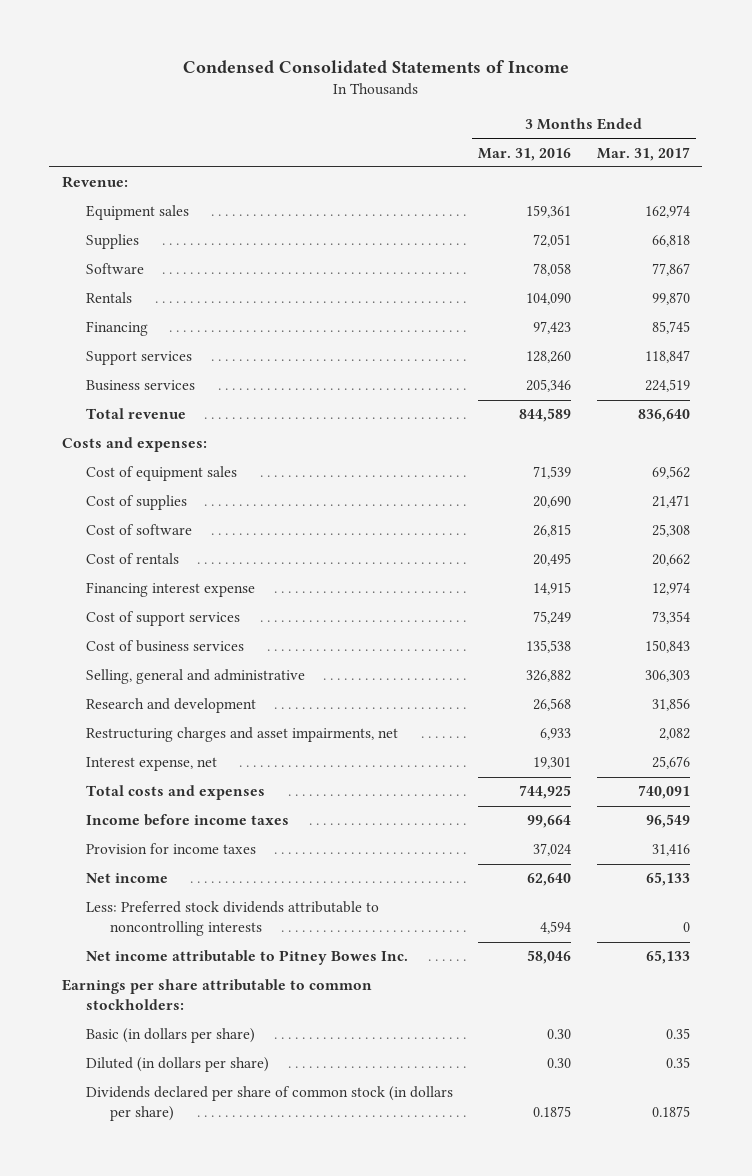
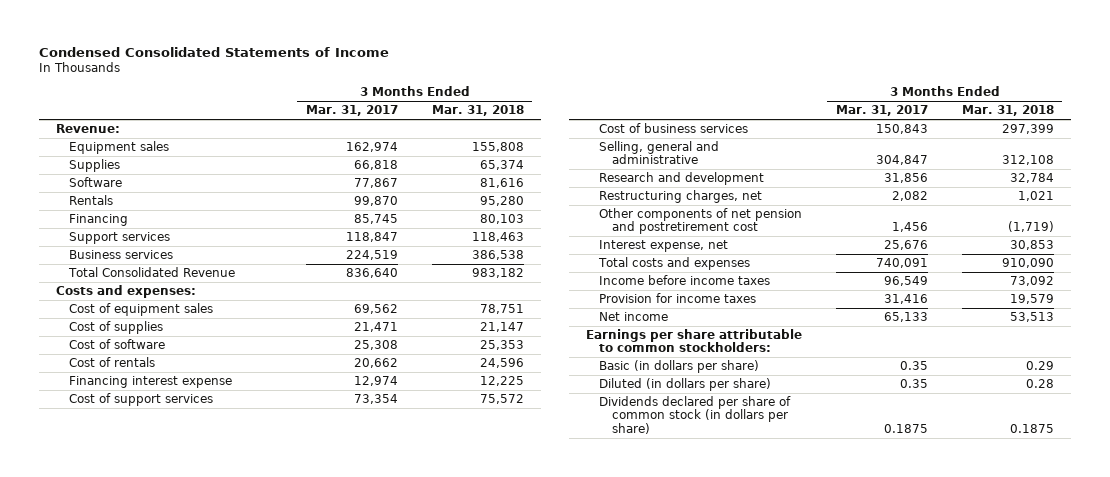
- | 3 Months Ended Mar. 31, 2016 | 3 Months Ended Mar. 31, 2017
+ | 3 Months Ended Mar. 31, 2017 | 3 Months Ended Mar. 31, 2018
- Total revenue | 844,589 | 836,640
+ Total Consolidated Revenue | 836,640 | 983,182
- Selling, general and administrative | 326,882 | 306,303
+ Selling, general and administrative | 304,847 | 312,108
- Restructuring charges and asset impairments, net | 6,933 | 2,082
+ Restructuring charges, net | 2,082 | 1,021
+ Other components of net pension and postretirement cost | 1,456 | (1,719)
- Less: Preferred stock dividends attributable to noncontrolling interests | 4,594 | 0
- Net income attributable to Pitney Bowes Inc. | 58,046 | 65,133

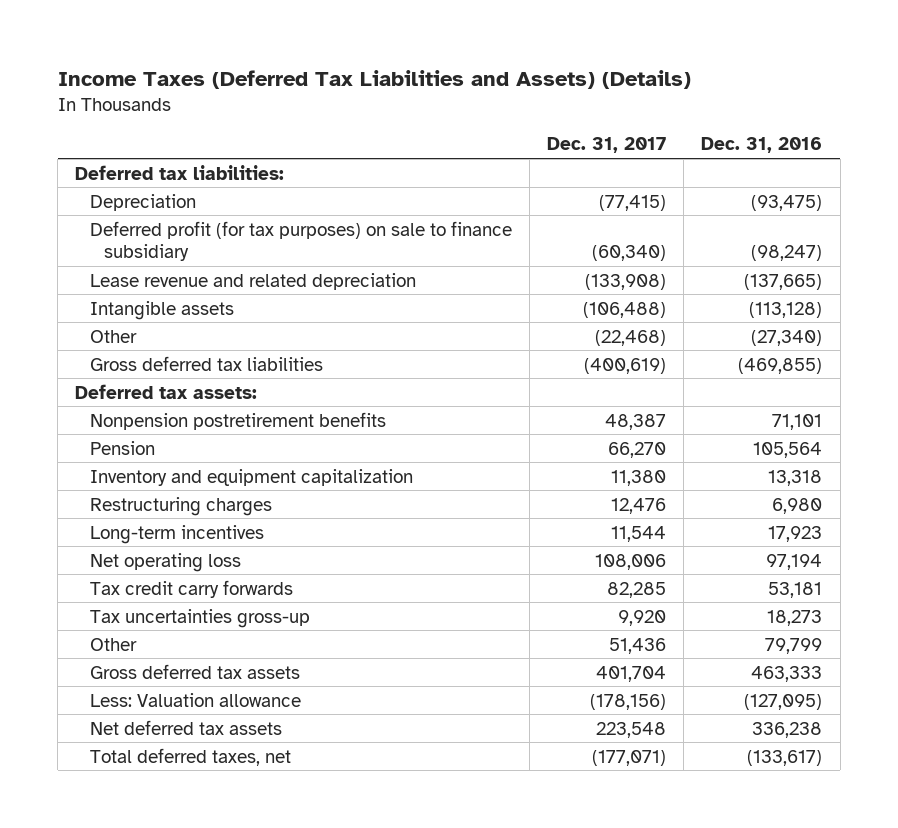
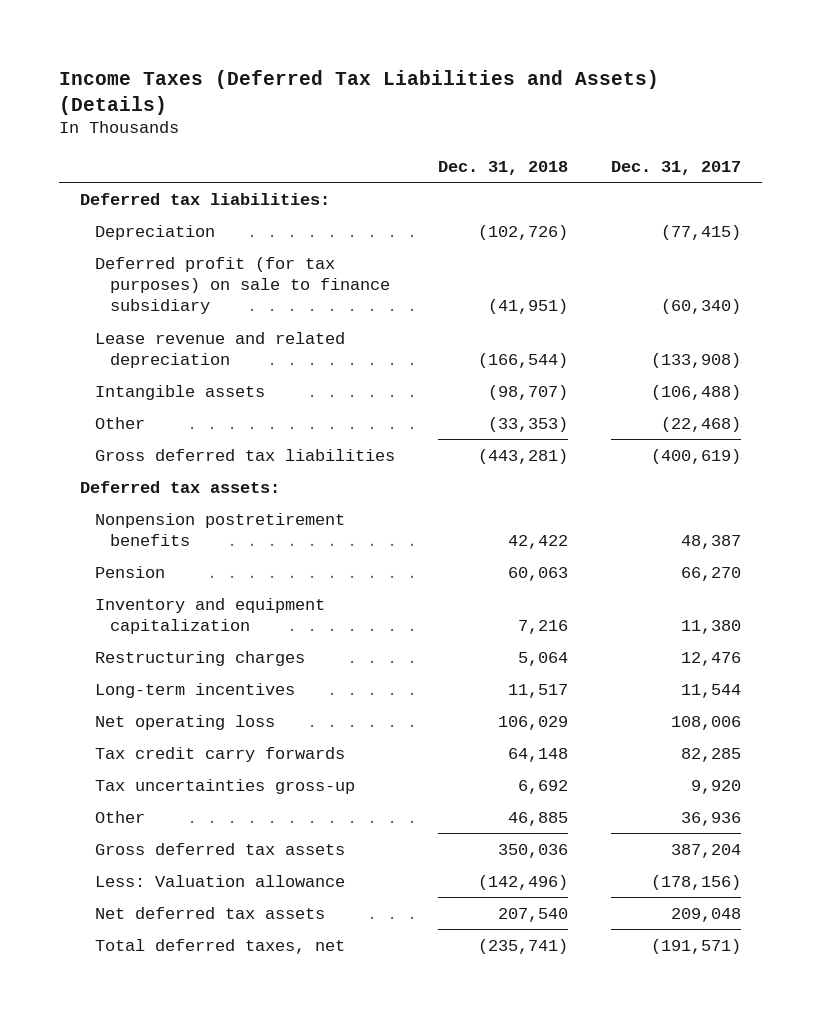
- | Dec. 31, 2017 | Dec. 31, 2016
+ | Dec. 31, 2018 | Dec. 31, 2017
- Other | 51,436 | 79,799
- Gross deferred tax assets | 401,704 | 463,333
+ Other | 46,885 | 36,936
+ Gross deferred tax assets | 350,036 | 387,204
- Net deferred tax assets | 223,548 | 336,238
- Total deferred taxes, net | (177,071) | (133,617)
+ Net deferred tax assets | 207,540 | 209,048
+ Total deferred taxes, net | (235,741) | (191,571)

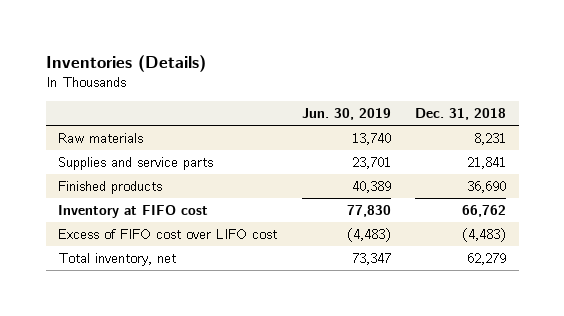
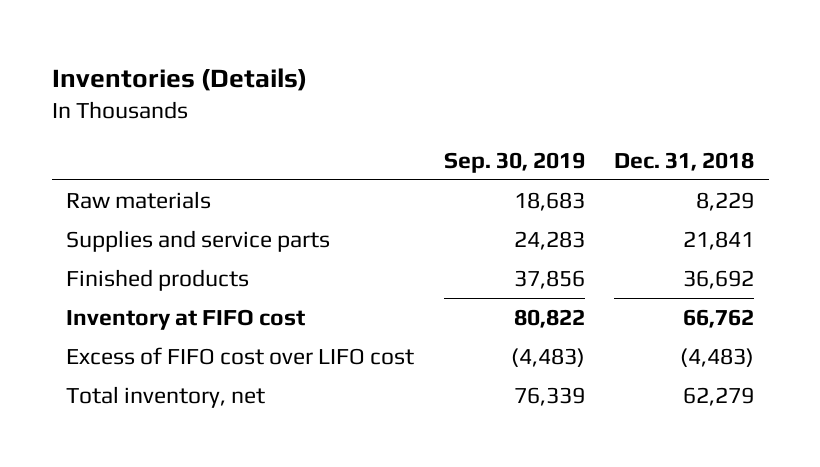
- | Jun. 30, 2019 | Dec. 31, 2018
+ | Sep. 30, 2019 | Dec. 31, 2018
- Raw materials | 13,740 | 8,231
+ Raw materials | 18,683 | 8,229
- Finished products | 40,389 | 36,690
+ Finished products | 37,856 | 36,692

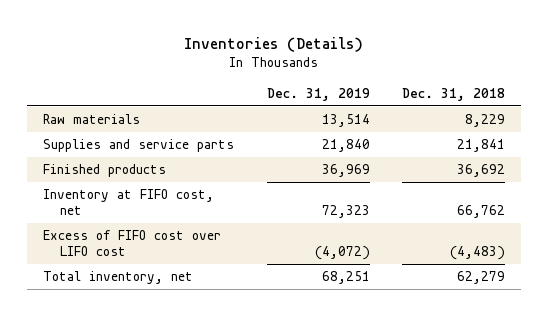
- | Sep. 30, 2019 | Dec. 31, 2018
+ | Dec. 31, 2019 | Dec. 31, 2018
- Inventory at FIFO cost | 80,822 | 66,762
+ Inventory at FIFO cost, net | 72,323 | 66,762

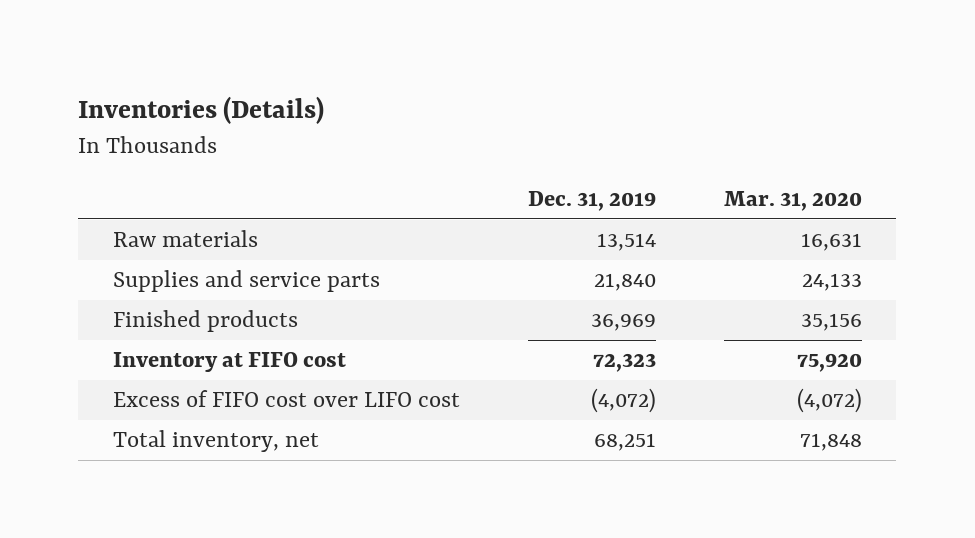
- | Dec. 31, 2019 | Dec. 31, 2018
+ | Dec. 31, 2019 | Mar. 31, 2020
- Inventory at FIFO cost, net | 72,323 | 66,762
+ Inventory at FIFO cost | 72,323 | 75,920

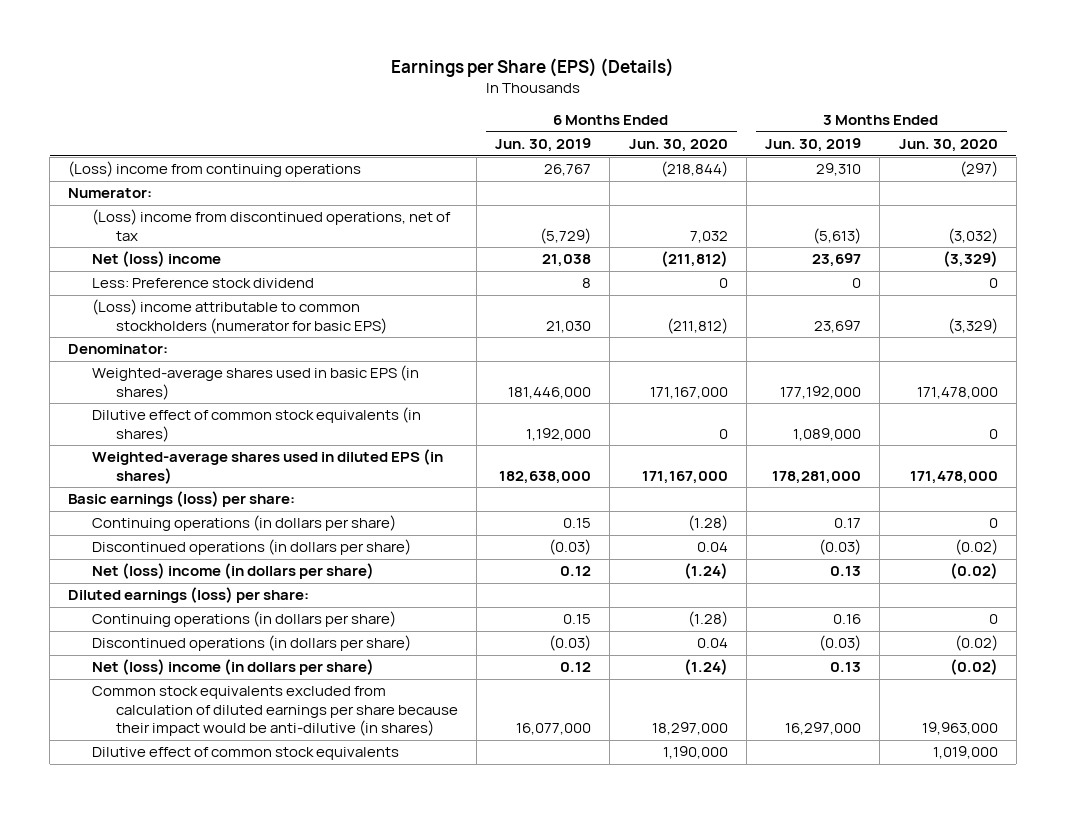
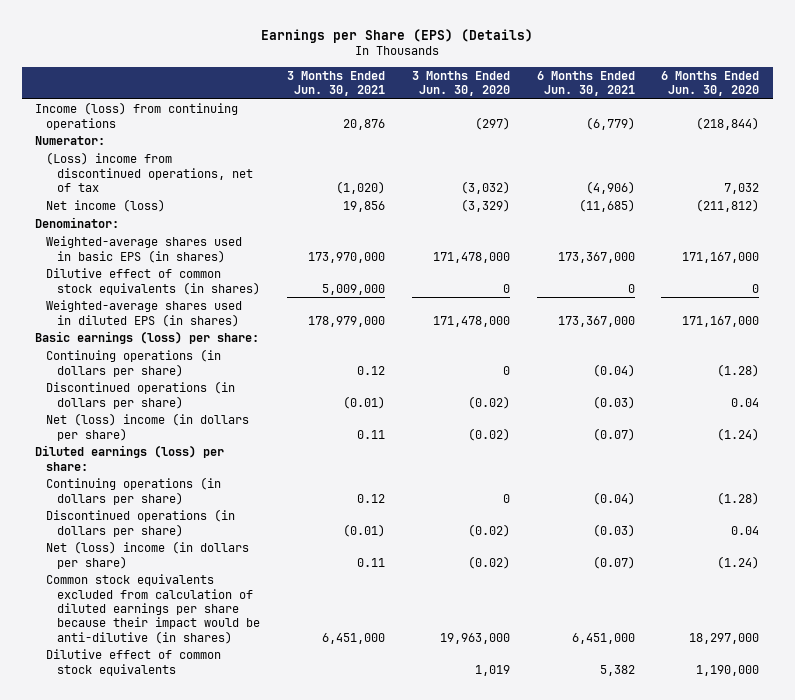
- | 6 Months Ended Jun. 30, 2019 | 6 Months Ended Jun. 30, 2020 | 3 Months Ended Jun. 30, 2019 | 3 Months Ended Jun. 30, 2020
+ | 3 Months Ended Jun. 30, 2021 | 3 Months Ended Jun. 30, 2020 | 6 Months Ended Jun. 30, 2021 | 6 Months Ended Jun. 30, 2020
- (Loss) income from continuing operations | 26,767 | (218,844) | 29,310 | (297)
+ Income (loss) from continuing operations | 20,876 | (297) | (6,779) | (218,844)
- Net (loss) income | 21,038 | (211,812) | 23,697 | (3,329)
- Less: Preference stock dividend | 8 | 0 | 0 | 0
- (Loss) income attributable to common stockholders (numerator for basic EPS) | 21,030 | (211,812) | 23,697 | (3,329)
+ Net income (loss) | 19,856 | (3,329) | (11,685) | (211,812)
- Dilutive effect of common stock equivalents | | 1,190,000 | | 1,019,000
+ Dilutive effect of common stock equivalents | | 1,019 | 5,382 | 1,190,000

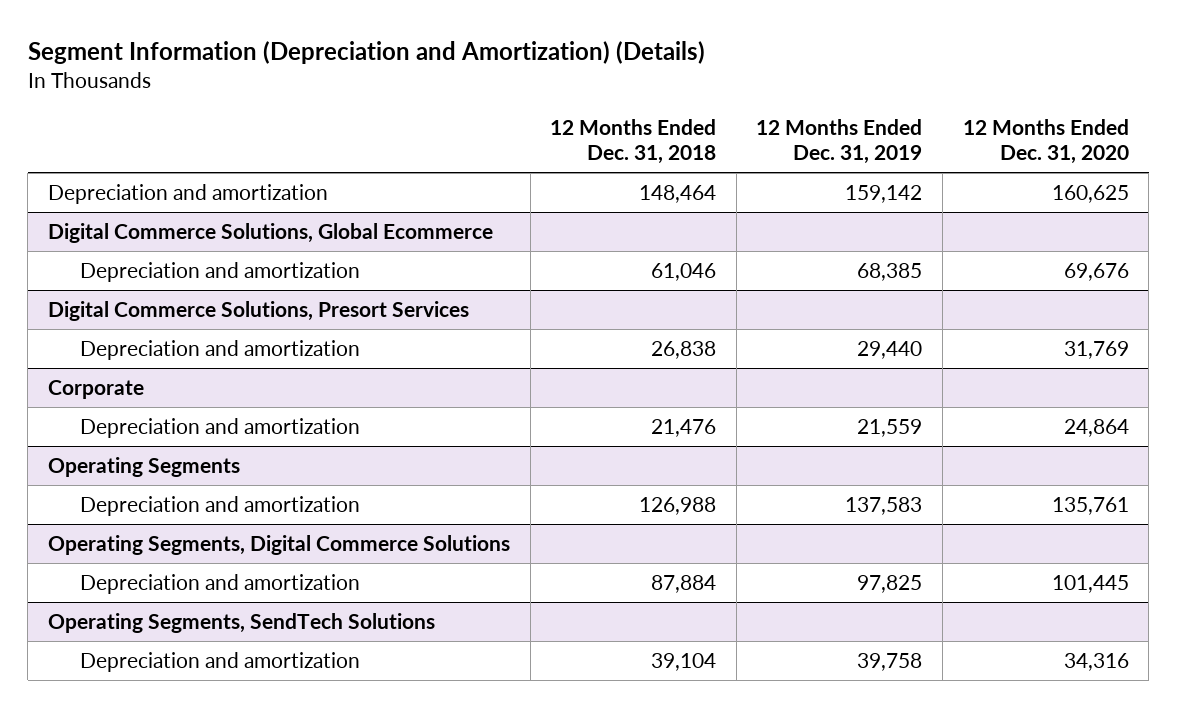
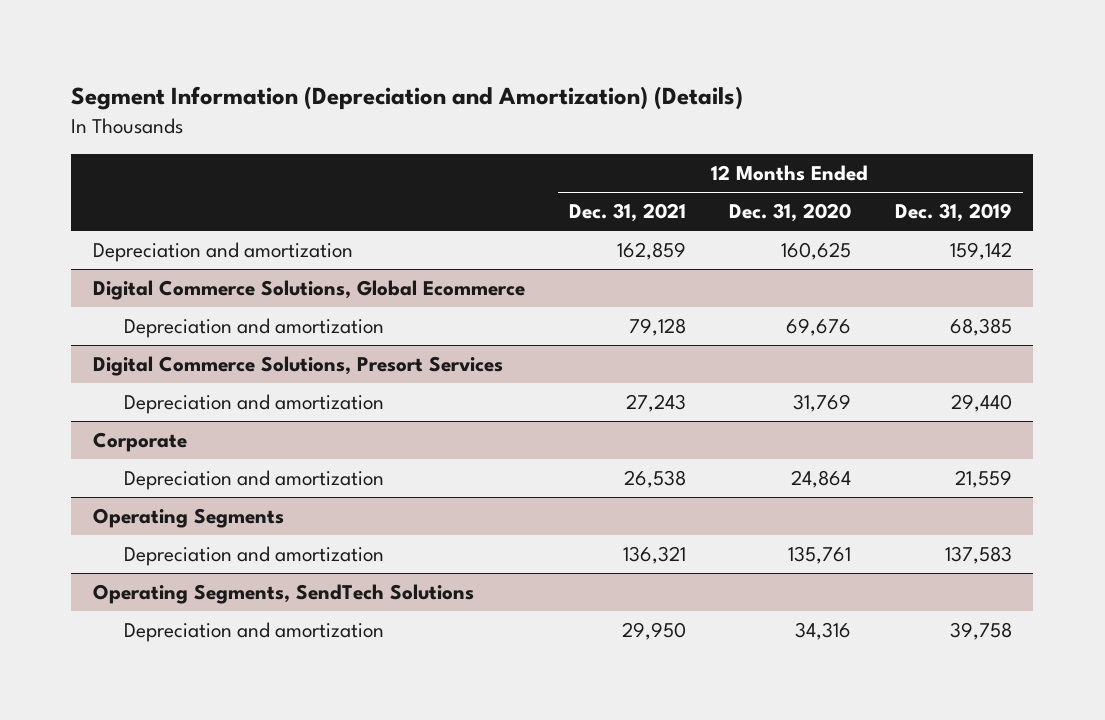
- | 12 Months Ended Dec. 31, 2018 | 12 Months Ended Dec. 31, 2019 | 12 Months Ended Dec. 31, 2020
+ | 12 Months Ended Dec. 31, 2021 | 12 Months Ended Dec. 31, 2020 | 12 Months Ended Dec. 31, 2019
- Operating Segments, Digital Commerce Solutions
- Depreciation and amortization | 87,884 | 97,825 | 101,445

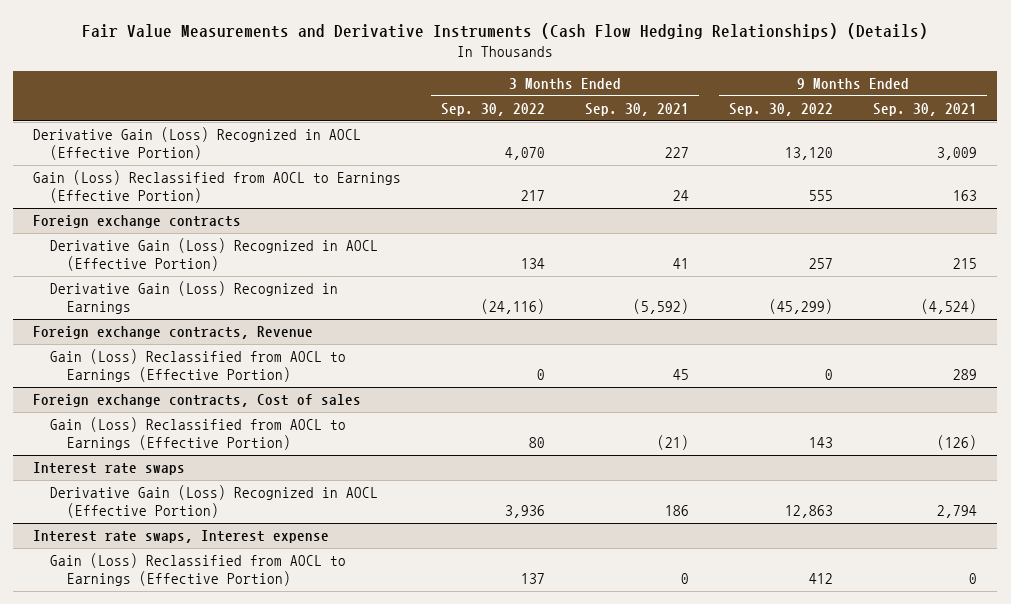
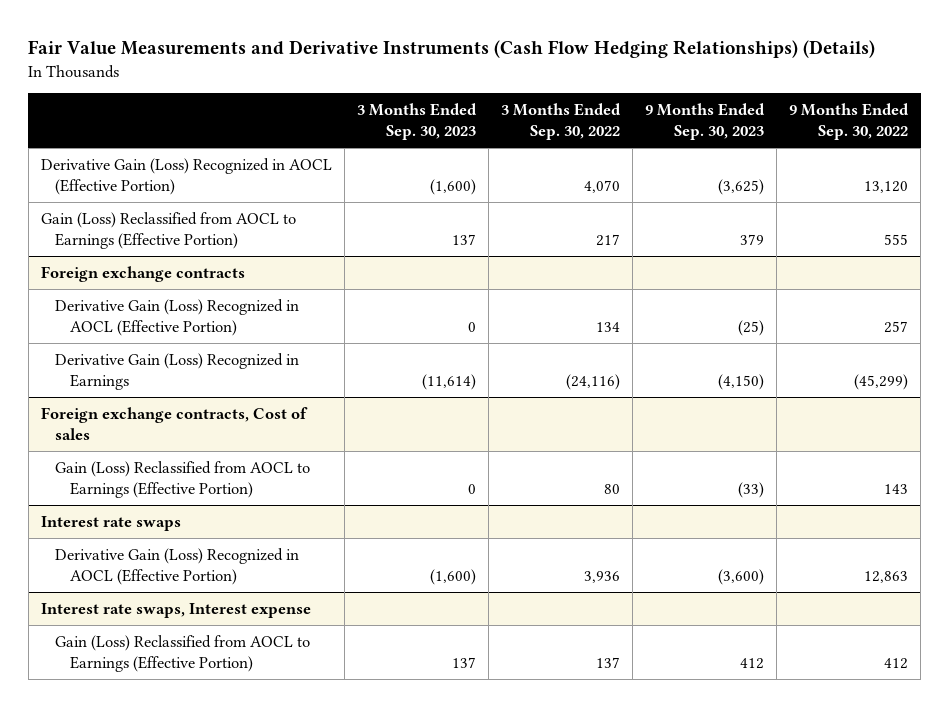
- | 3 Months Ended Sep. 30, 2022 | 3 Months Ended Sep. 30, 2021 | 9 Months Ended Sep. 30, 2022 | 9 Months Ended Sep. 30, 2021
+ | 3 Months Ended Sep. 30, 2023 | 3 Months Ended Sep. 30, 2022 | 9 Months Ended Sep. 30, 2023 | 9 Months Ended Sep. 30, 2022
- Foreign exchange contracts, Revenue
- Gain (Loss) Reclassified from AOCL to Earnings (Effective Portion) | 0 | 45 | 0 | 289

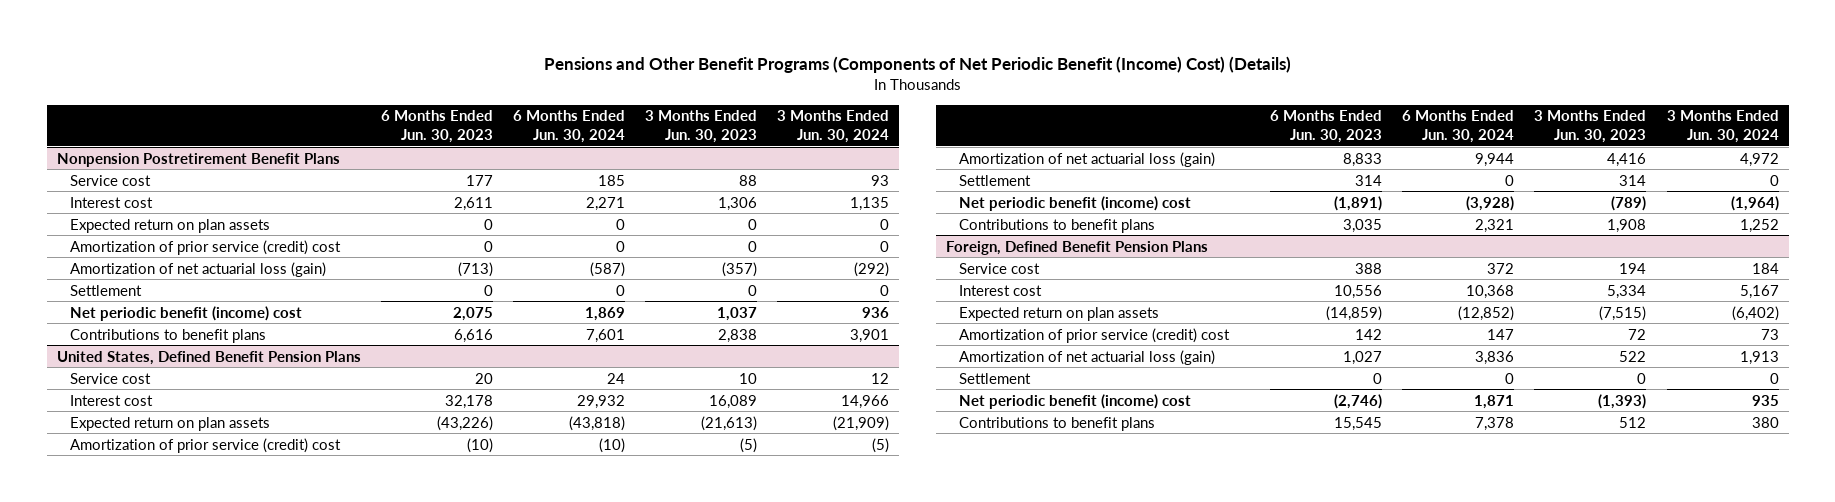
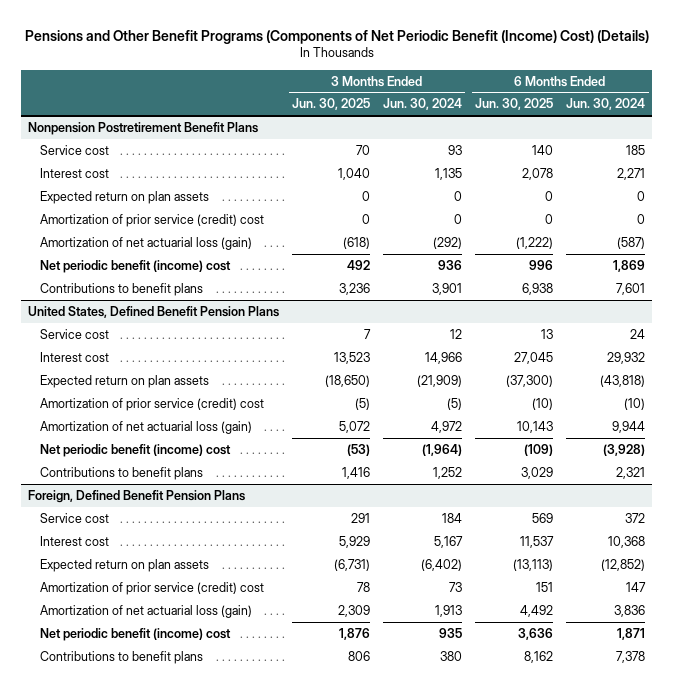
- | 6 Months Ended Jun. 30, 2023 | 6 Months Ended Jun. 30, 2024 | 3 Months Ended Jun. 30, 2023 | 3 Months Ended Jun. 30, 2024
+ | 3 Months Ended Jun. 30, 2025 | 3 Months Ended Jun. 30, 2024 | 6 Months Ended Jun. 30, 2025 | 6 Months Ended Jun. 30, 2024
@ Nonpension Postretirement Benefit Plans
- Settlement | 0 | 0 | 0 | 0
@ United States, Defined Benefit Pension Plans
- Settlement | 314 | 0 | 314 | 0
@ Foreign, Defined Benefit Pension Plans
- Settlement | 0 | 0 | 0 | 0

